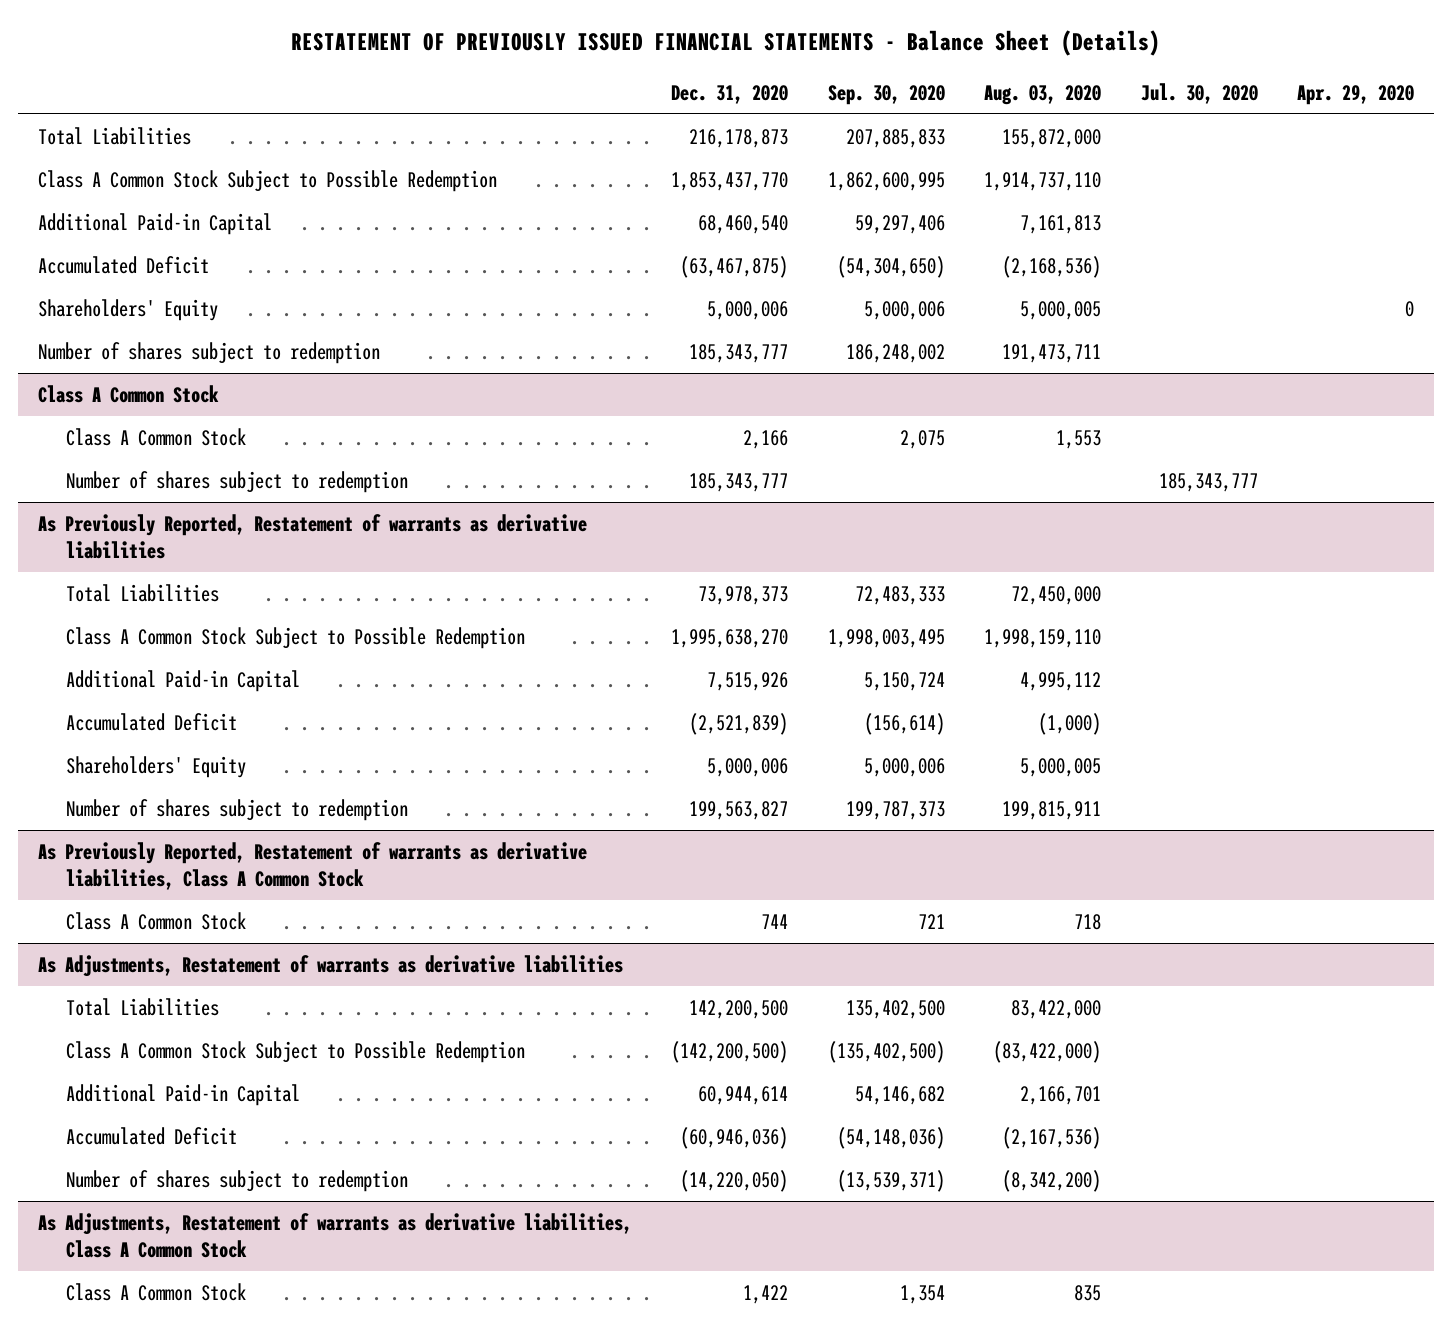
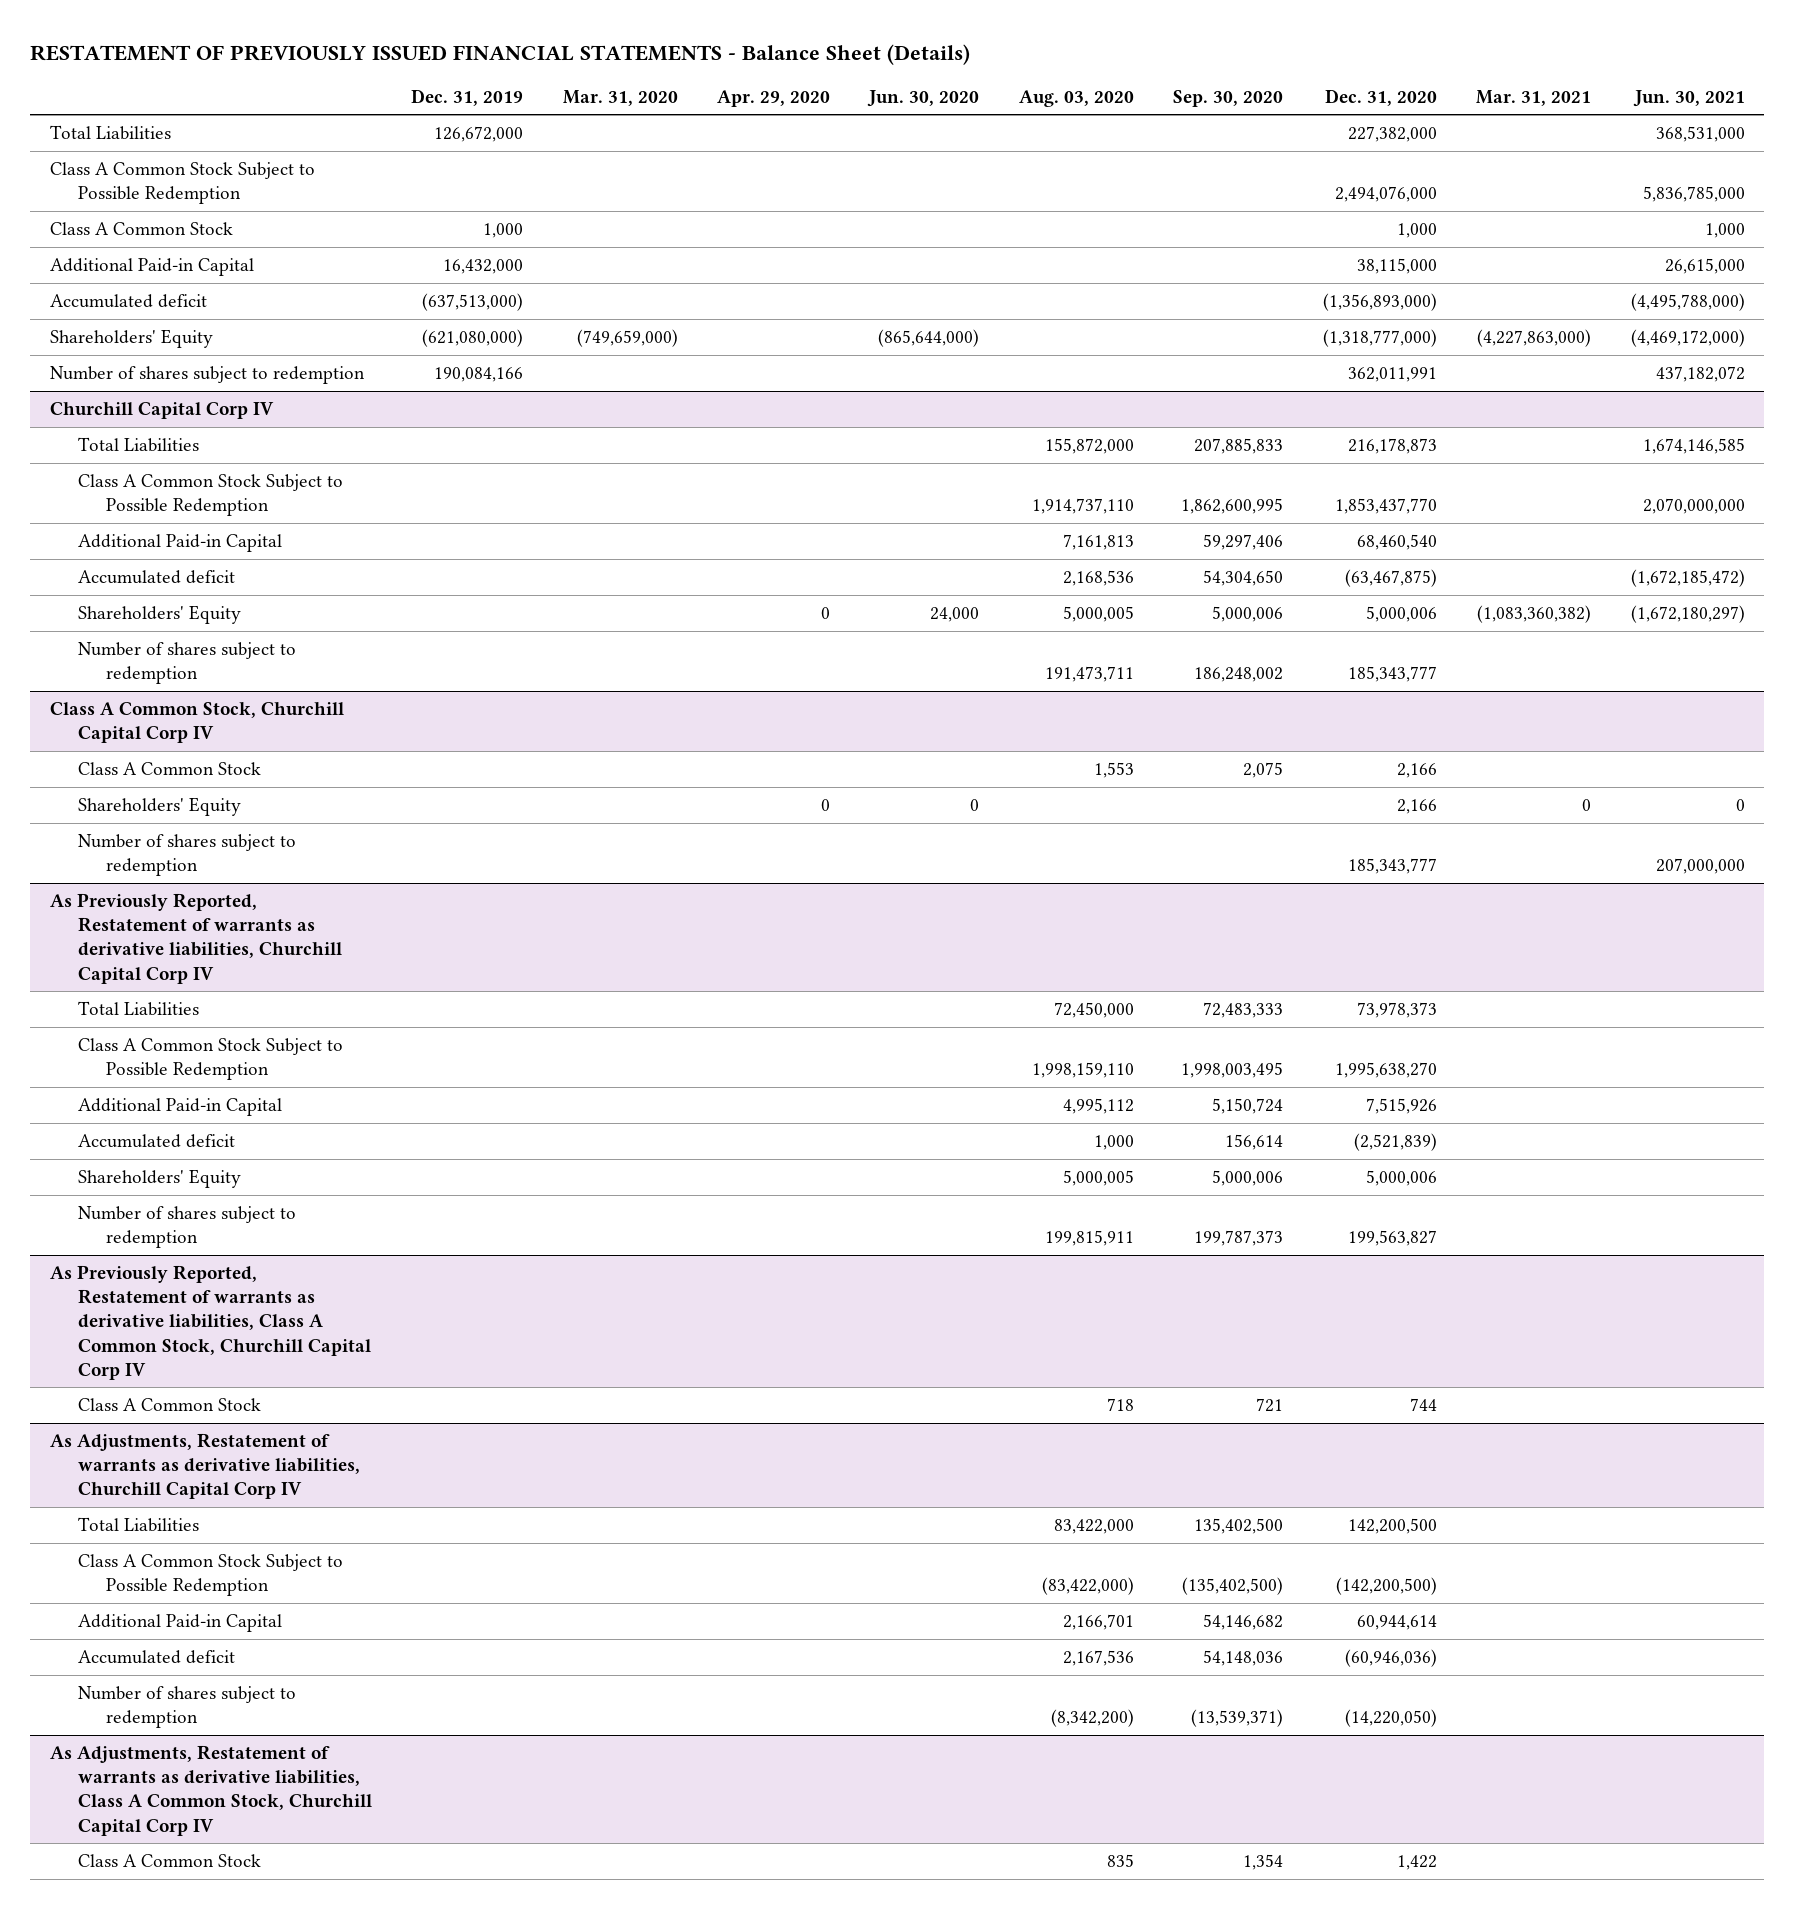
- | Dec. 31, 2020 | Sep. 30, 2020 | Aug. 03, 2020 | Jul. 30, 2020 | Apr. 29, 2020
+ | Dec. 31, 2019 | Mar. 31, 2020 | Apr. 29, 2020 | Jun. 30, 2020 | Aug. 03, 2020 | Sep. 30, 2020 | Dec. 31, 2020 | Mar. 31, 2021 | Jun. 30, 2021
+ Total Liabilities | 126,672,000 | | | | | | 227,382,000 | | 368,531,000
+ Class A Common Stock Subject to Possible Redemption | | | | | | | 2,494,076,000 | | 5,836,785,000
+ Class A Common Stock | 1,000 | | | | | | 1,000 | | 1,000
+ Additional Paid-in Capital | 16,432,000 | | | | | | 38,115,000 | | 26,615,000
+ Accumulated deficit | (637,513,000) | | | | | | (1,356,893,000) | | (4,495,788,000)
+ Shareholders' Equity | (621,080,000) | (749,659,000) | | (865,644,000) | | | (1,318,777,000) | (4,227,863,000) | (4,469,172,000)
+ Number of shares subject to redemption | 190,084,166 | | | | | | 362,011,991 | | 437,182,072
+ Churchill Capital Corp IV
- Accumulated Deficit | (63,467,875) | (54,304,650) | (2,168,536) | |
+ Accumulated deficit | | | | | 2,168,536 | 54,304,650 | (63,467,875) | | (1,672,185,472)
- Class A Common Stock
+ Class A Common Stock, Churchill Capital Corp IV
+ Shareholders' Equity | | | 0 | 0 | | | 2,166 | 0 | 0
- As Previously Reported, Restatement of warrants as derivative liabilities
+ As Previously Reported, Restatement of warrants as derivative liabilities, Churchill Capital Corp IV
- Accumulated Deficit | (2,521,839) | (156,614) | (1,000) | |
+ Accumulated deficit | | | | | 1,000 | 156,614 | (2,521,839) | |
- As Previously Reported, Restatement of warrants as derivative liabilities, Class A Common Stock
+ As Previously Reported, Restatement of warrants as derivative liabilities, Class A Common Stock, Churchill Capital Corp IV
- As Adjustments, Restatement of warrants as derivative liabilities
+ As Adjustments, Restatement of warrants as derivative liabilities, Churchill Capital Corp IV
- Accumulated Deficit | (60,946,036) | (54,148,036) | (2,167,536) | |
+ Accumulated deficit | | | | | 2,167,536 | 54,148,036 | (60,946,036) | |
- As Adjustments, Restatement of warrants as derivative liabilities, Class A Common Stock
+ As Adjustments, Restatement of warrants as derivative liabilities, Class A Common Stock, Churchill Capital Corp IV

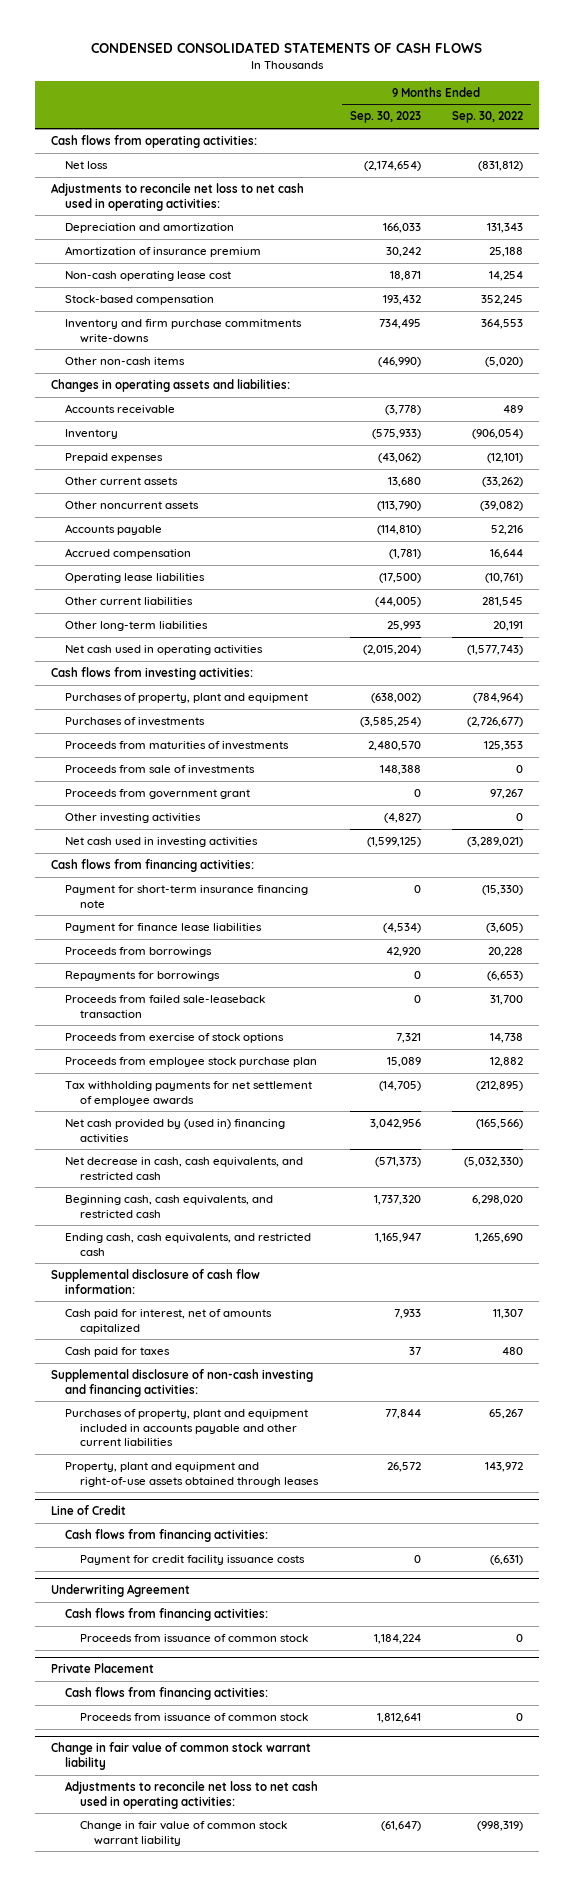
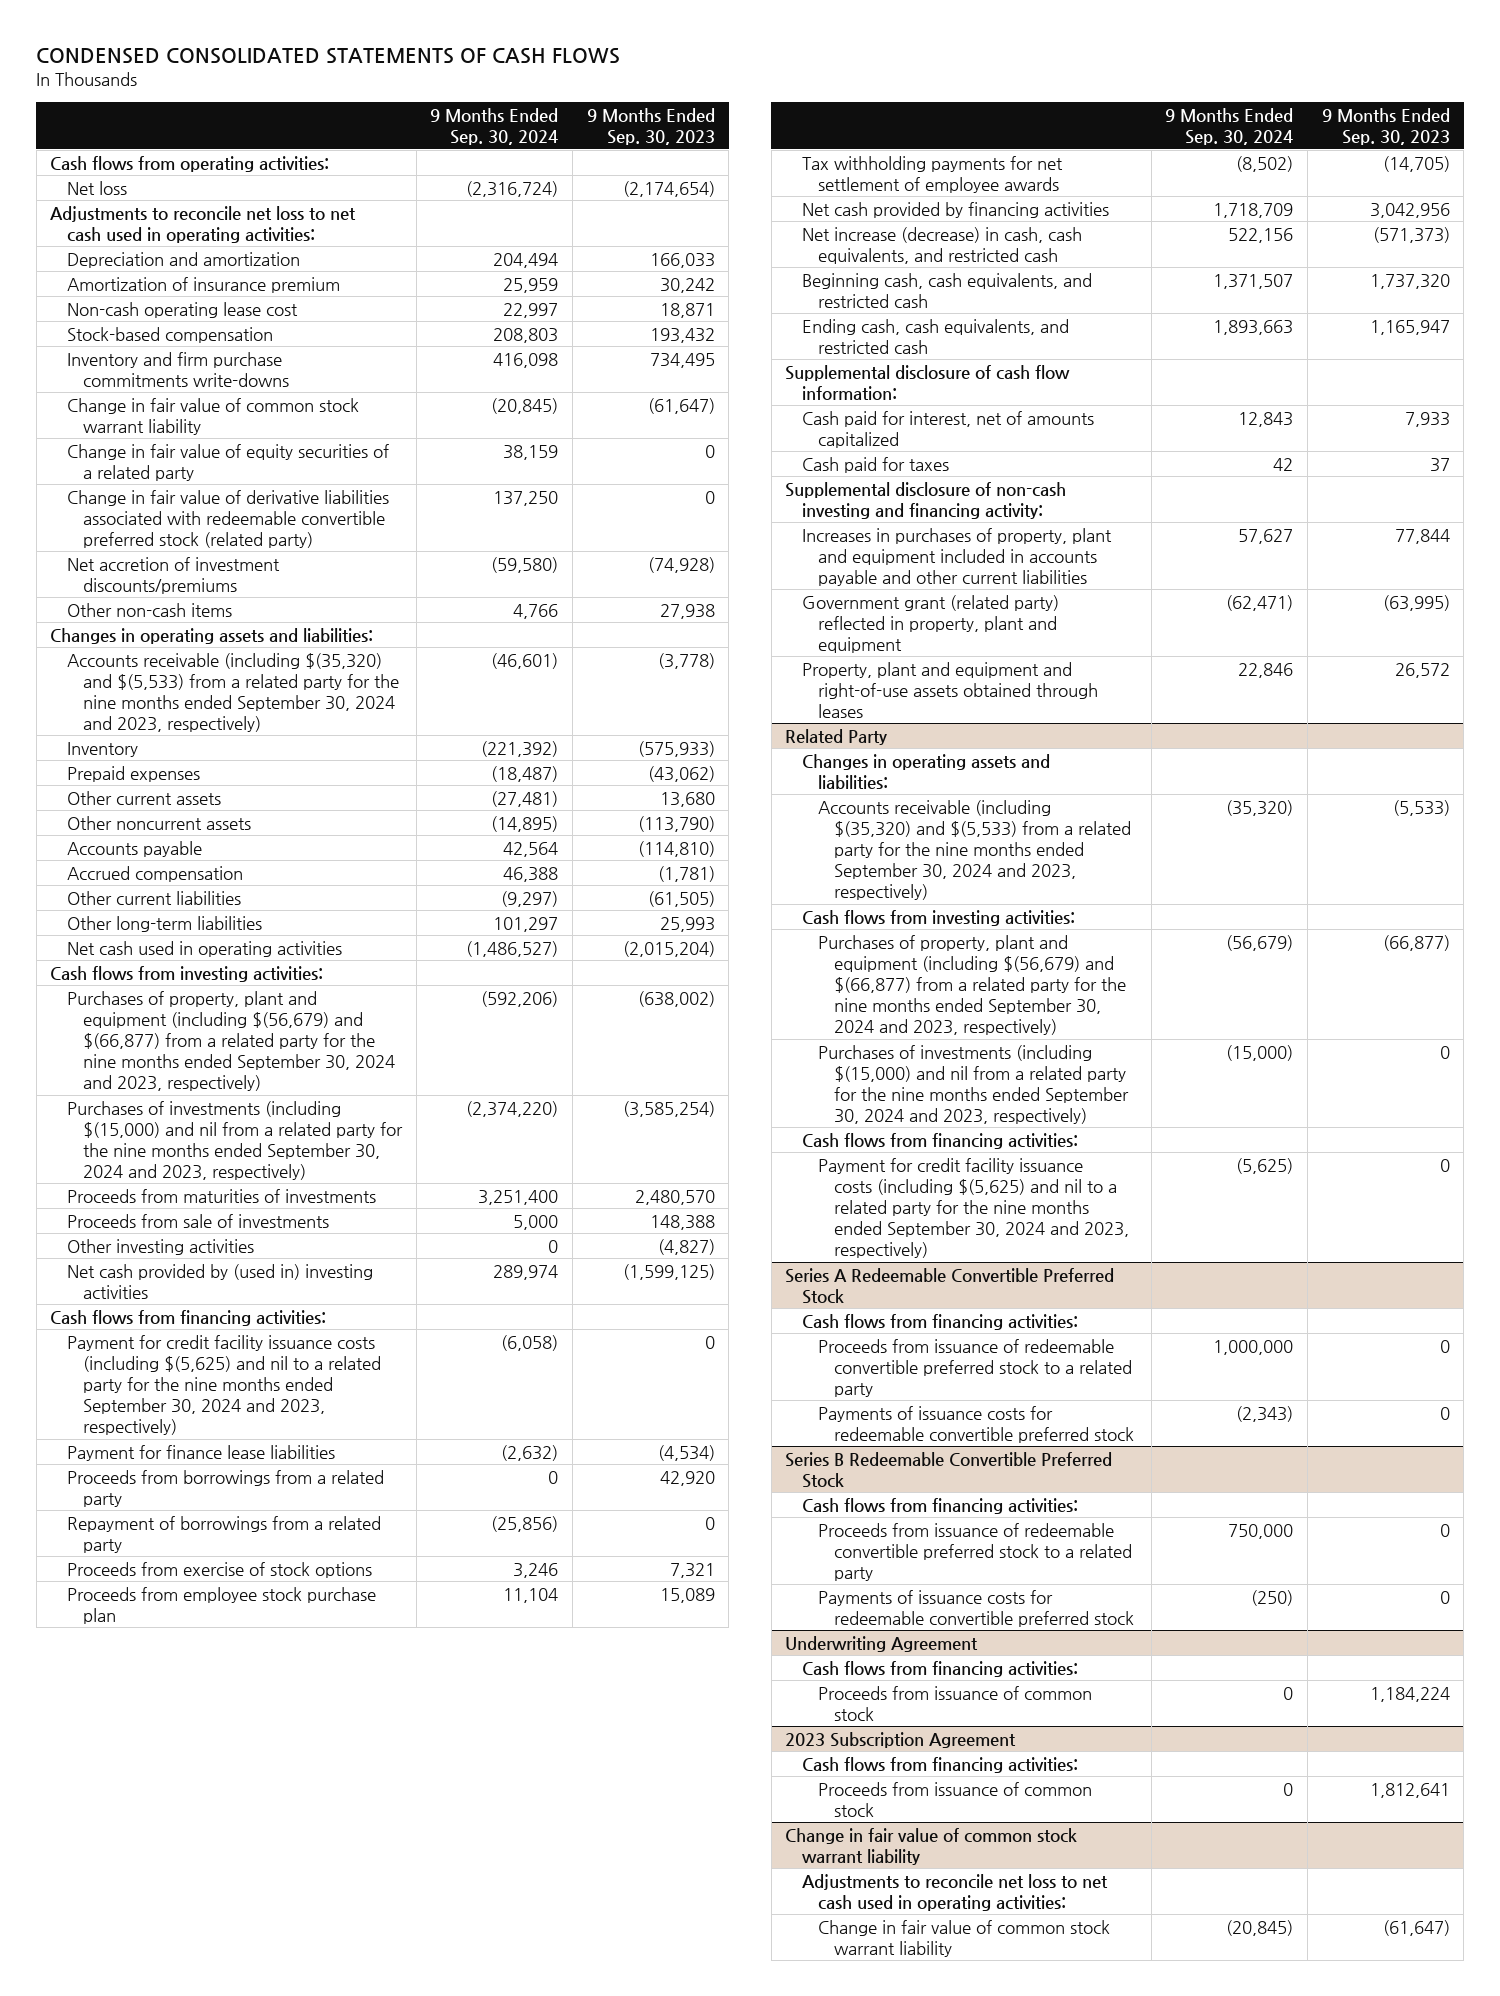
- | 9 Months Ended Sep. 30, 2023 | 9 Months Ended Sep. 30, 2022
+ | 9 Months Ended Sep. 30, 2024 | 9 Months Ended Sep. 30, 2023
- Other non-cash items | (46,990) | (5,020)
+ Change in fair value of common stock warrant liability | (20,845) | (61,647)
+ Change in fair value of equity securities of a related party | 38,159 | 0
+ Change in fair value of derivative liabilities associated with redeemable convertible preferred stock (related party) | 137,250 | 0
+ Net accretion of investment discounts/premiums | (59,580) | (74,928)
+ Other non-cash items | 4,766 | 27,938
- Accounts receivable | (3,778) | 489
+ Accounts receivable (including $(35,320) and $(5,533) from a related party for the nine months ended September 30, 2024 and 2023, respectively) | (46,601) | (3,778)
- Operating lease liabilities | (17,500) | (10,761)
- Other current liabilities | (44,005) | 281,545
+ Other current liabilities | (9,297) | (61,505)
- Purchases of property, plant and equipment | (638,002) | (784,964)
- Purchases of investments | (3,585,254) | (2,726,677)
+ Purchases of property, plant and equipment (including $(56,679) and $(66,877) from a related party for the nine months ended September 30, 2024 and 2023, respectively) | (592,206) | (638,002)
+ Purchases of investments (including $(15,000) and nil from a related party for the nine months ended September 30, 2024 and 2023, respectively) | (2,374,220) | (3,585,254)
- Proceeds from government grant | 0 | 97,267
- Net cash used in investing activities | (1,599,125) | (3,289,021)
+ Net cash provided by (used in) investing activities | 289,974 | (1,599,125)
- Payment for short-term insurance financing note | 0 | (15,330)
+ Payment for credit facility issuance costs (including $(5,625) and nil to a related party for the nine months ended September 30, 2024 and 2023, respectively) | (6,058) | 0
- Proceeds from borrowings | 42,920 | 20,228
- Repayments for borrowings | 0 | (6,653)
- Proceeds from failed sale-leaseback transaction | 0 | 31,700
+ Proceeds from borrowings from a related party | 0 | 42,920
+ Repayment of borrowings from a related party | (25,856) | 0
- Net cash provided by (used in) financing activities | 3,042,956 | (165,566)
- Net decrease in cash, cash equivalents, and restricted cash | (571,373) | (5,032,330)
+ Net cash provided by financing activities | 1,718,709 | 3,042,956
+ Net increase (decrease) in cash, cash equivalents, and restricted cash | 522,156 | (571,373)
- Supplemental disclosure of non-cash investing and financing activities:
- Purchases of property, plant and equipment included in accounts payable and other current liabilities | 77,844 | 65,267
+ Supplemental disclosure of non-cash investing and financing activity:
+ Increases in purchases of property, plant and equipment included in accounts payable and other current liabilities | 57,627 | 77,844
+ Government grant (related party) reflected in property, plant and equipment | (62,471) | (63,995)
- Line of Credit
+ Related Party
+ Changes in operating assets and liabilities:
+ Accounts receivable (including $(35,320) and $(5,533) from a related party for the nine months ended September 30, 2024 and 2023, respectively) | (35,320) | (5,533)
+ Cash flows from investing activities:
+ Purchases of property, plant and equipment (including $(56,679) and $(66,877) from a related party for the nine months ended September 30, 2024 and 2023, respectively) | (56,679) | (66,877)
+ Purchases of investments (including $(15,000) and nil from a related party for the nine months ended September 30, 2024 and 2023, respectively) | (15,000) | 0
- Payment for credit facility issuance costs | 0 | (6,631)
+ Payment for credit facility issuance costs (including $(5,625) and nil to a related party for the nine months ended September 30, 2024 and 2023, respectively) | (5,625) | 0
+ Series A Redeemable Convertible Preferred Stock
+ Cash flows from financing activities:
+ Proceeds from issuance of redeemable convertible preferred stock to a related party | 1,000,000 | 0
+ Payments of issuance costs for redeemable convertible preferred stock | (2,343) | 0
+ Series B Redeemable Convertible Preferred Stock
+ Cash flows from financing activities:
+ Proceeds from issuance of redeemable convertible preferred stock to a related party | 750,000 | 0
+ Payments of issuance costs for redeemable convertible preferred stock | (250) | 0
- Private Placement
+ 2023 Subscription Agreement

